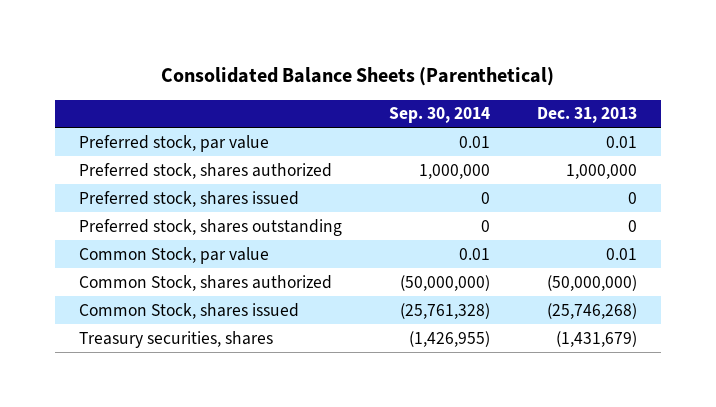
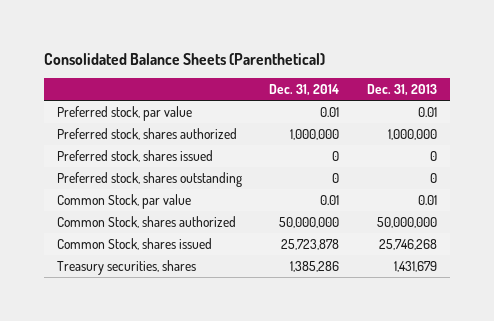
- | Sep. 30, 2014 | Dec. 31, 2013
+ | Dec. 31, 2014 | Dec. 31, 2013
- Common Stock, shares authorized | (50,000,000) | (50,000,000)
- Common Stock, shares issued | (25,761,328) | (25,746,268)
- Treasury securities, shares | (1,426,955) | (1,431,679)
+ Common Stock, shares authorized | 50,000,000 | 50,000,000
+ Common Stock, shares issued | 25,723,878 | 25,746,268
+ Treasury securities, shares | 1,385,286 | 1,431,679

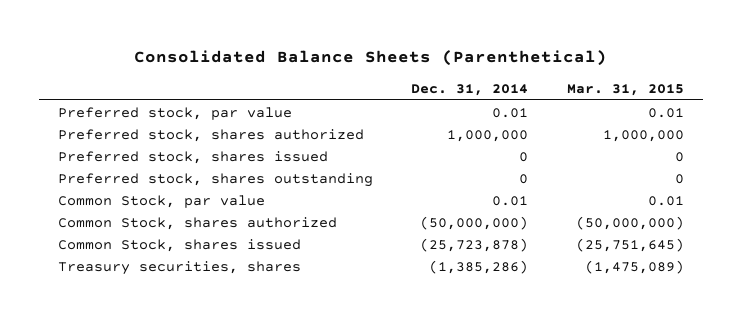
- | Dec. 31, 2014 | Dec. 31, 2013
+ | Dec. 31, 2014 | Mar. 31, 2015
- Common Stock, shares authorized | 50,000,000 | 50,000,000
- Common Stock, shares issued | 25,723,878 | 25,746,268
- Treasury securities, shares | 1,385,286 | 1,431,679
+ Common Stock, shares authorized | (50,000,000) | (50,000,000)
+ Common Stock, shares issued | (25,723,878) | (25,751,645)
+ Treasury securities, shares | (1,385,286) | (1,475,089)

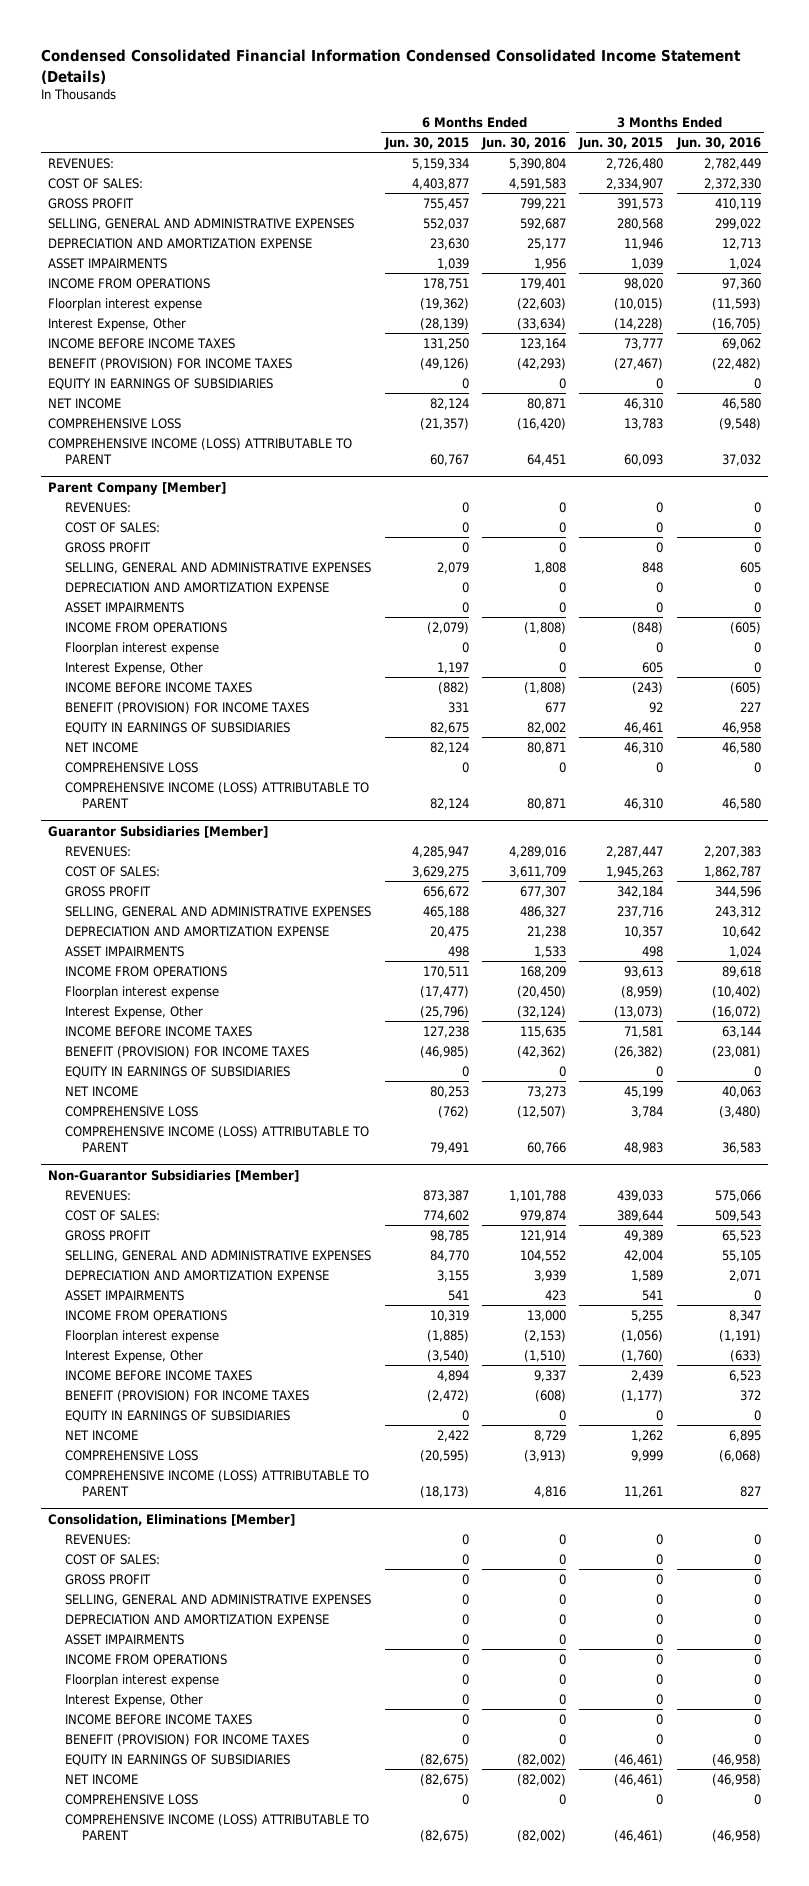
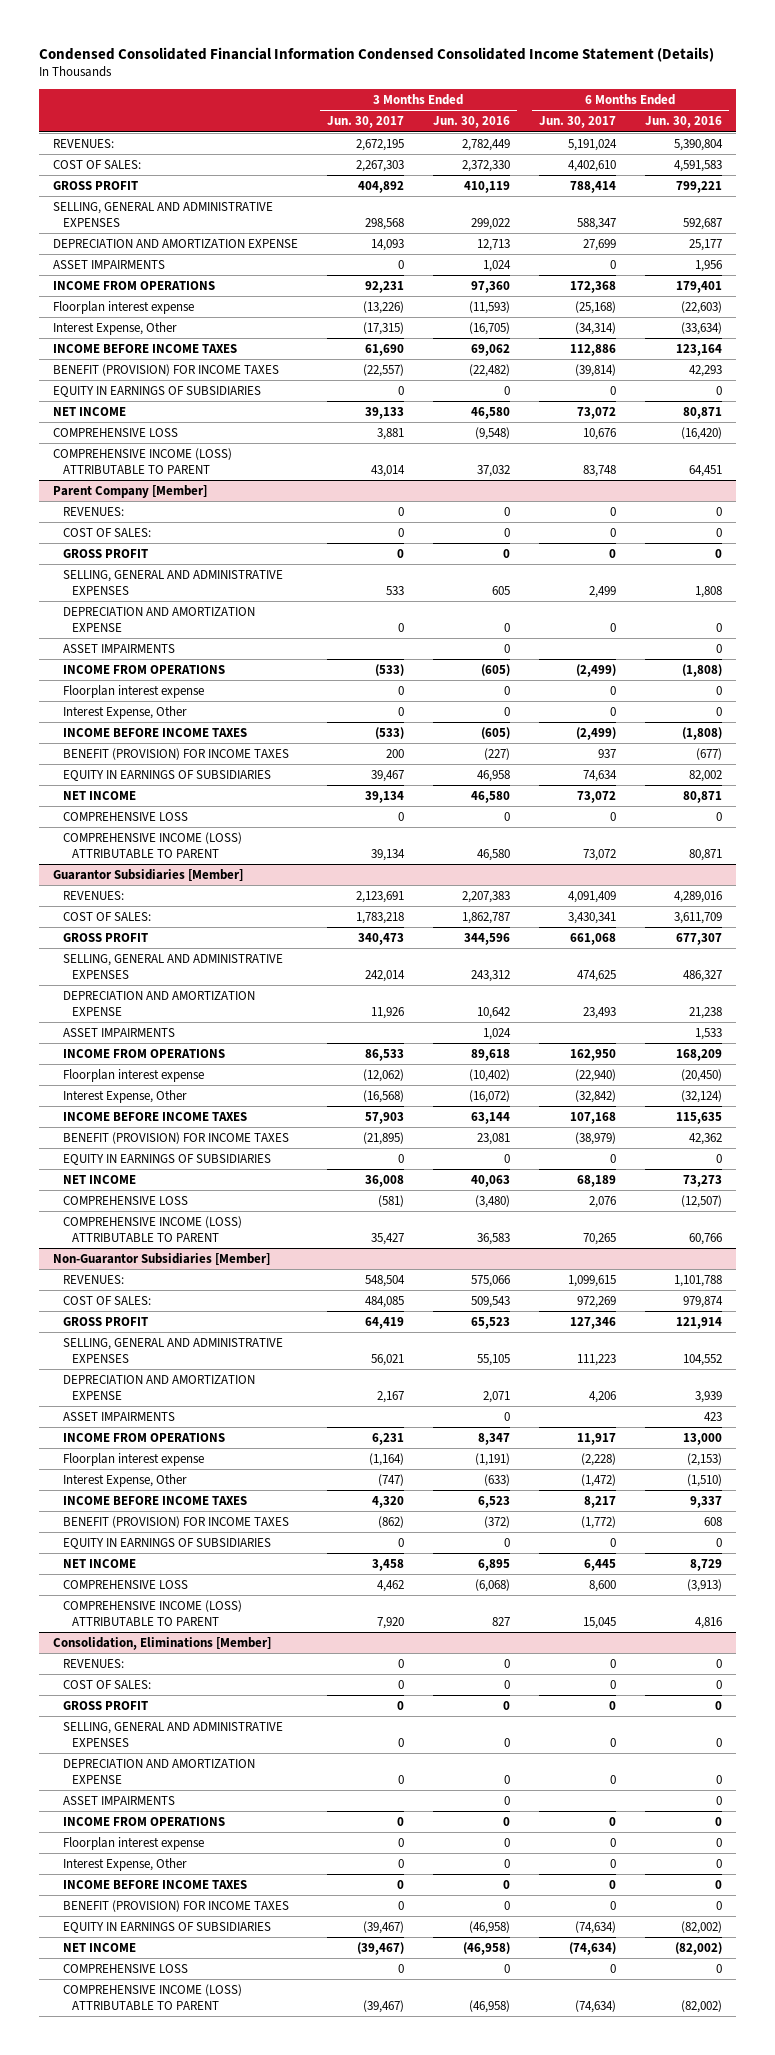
- | 6 Months Ended Jun. 30, 2015 | 6 Months Ended Jun. 30, 2016 | 3 Months Ended Jun. 30, 2015 | 3 Months Ended Jun. 30, 2016
+ | 3 Months Ended Jun. 30, 2017 | 3 Months Ended Jun. 30, 2016 | 6 Months Ended Jun. 30, 2017 | 6 Months Ended Jun. 30, 2016
- BENEFIT (PROVISION) FOR INCOME TAXES | (49,126) | (42,293) | (27,467) | (22,482)
+ BENEFIT (PROVISION) FOR INCOME TAXES | (22,557) | (22,482) | (39,814) | 42,293
@ Parent Company [Member]
- BENEFIT (PROVISION) FOR INCOME TAXES | 331 | 677 | 92 | 227
+ BENEFIT (PROVISION) FOR INCOME TAXES | 200 | (227) | 937 | (677)
@ Guarantor Subsidiaries [Member]
- BENEFIT (PROVISION) FOR INCOME TAXES | (46,985) | (42,362) | (26,382) | (23,081)
+ BENEFIT (PROVISION) FOR INCOME TAXES | (21,895) | 23,081 | (38,979) | 42,362
@ Non-Guarantor Subsidiaries [Member]
- BENEFIT (PROVISION) FOR INCOME TAXES | (2,472) | (608) | (1,177) | 372
+ BENEFIT (PROVISION) FOR INCOME TAXES | (862) | (372) | (1,772) | 608

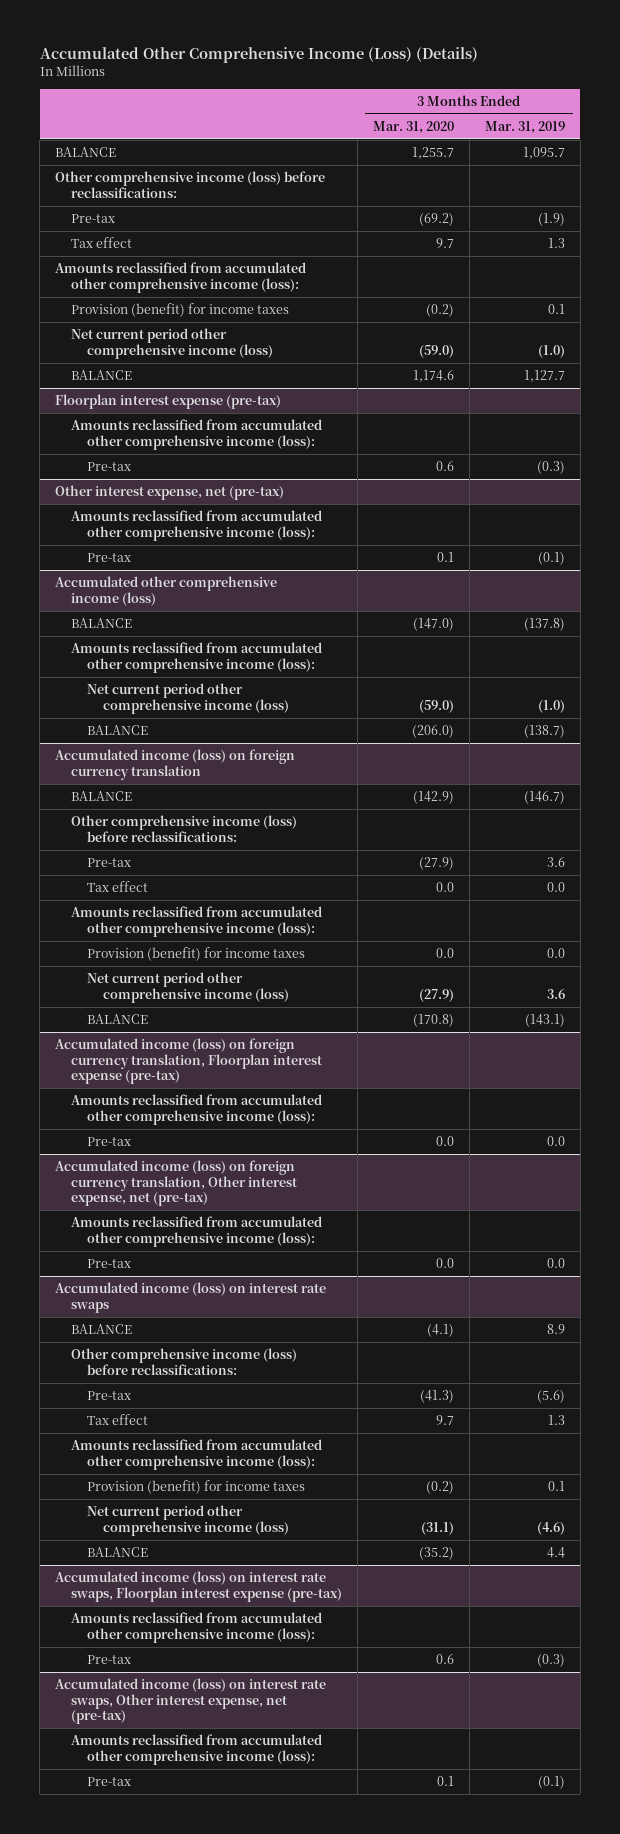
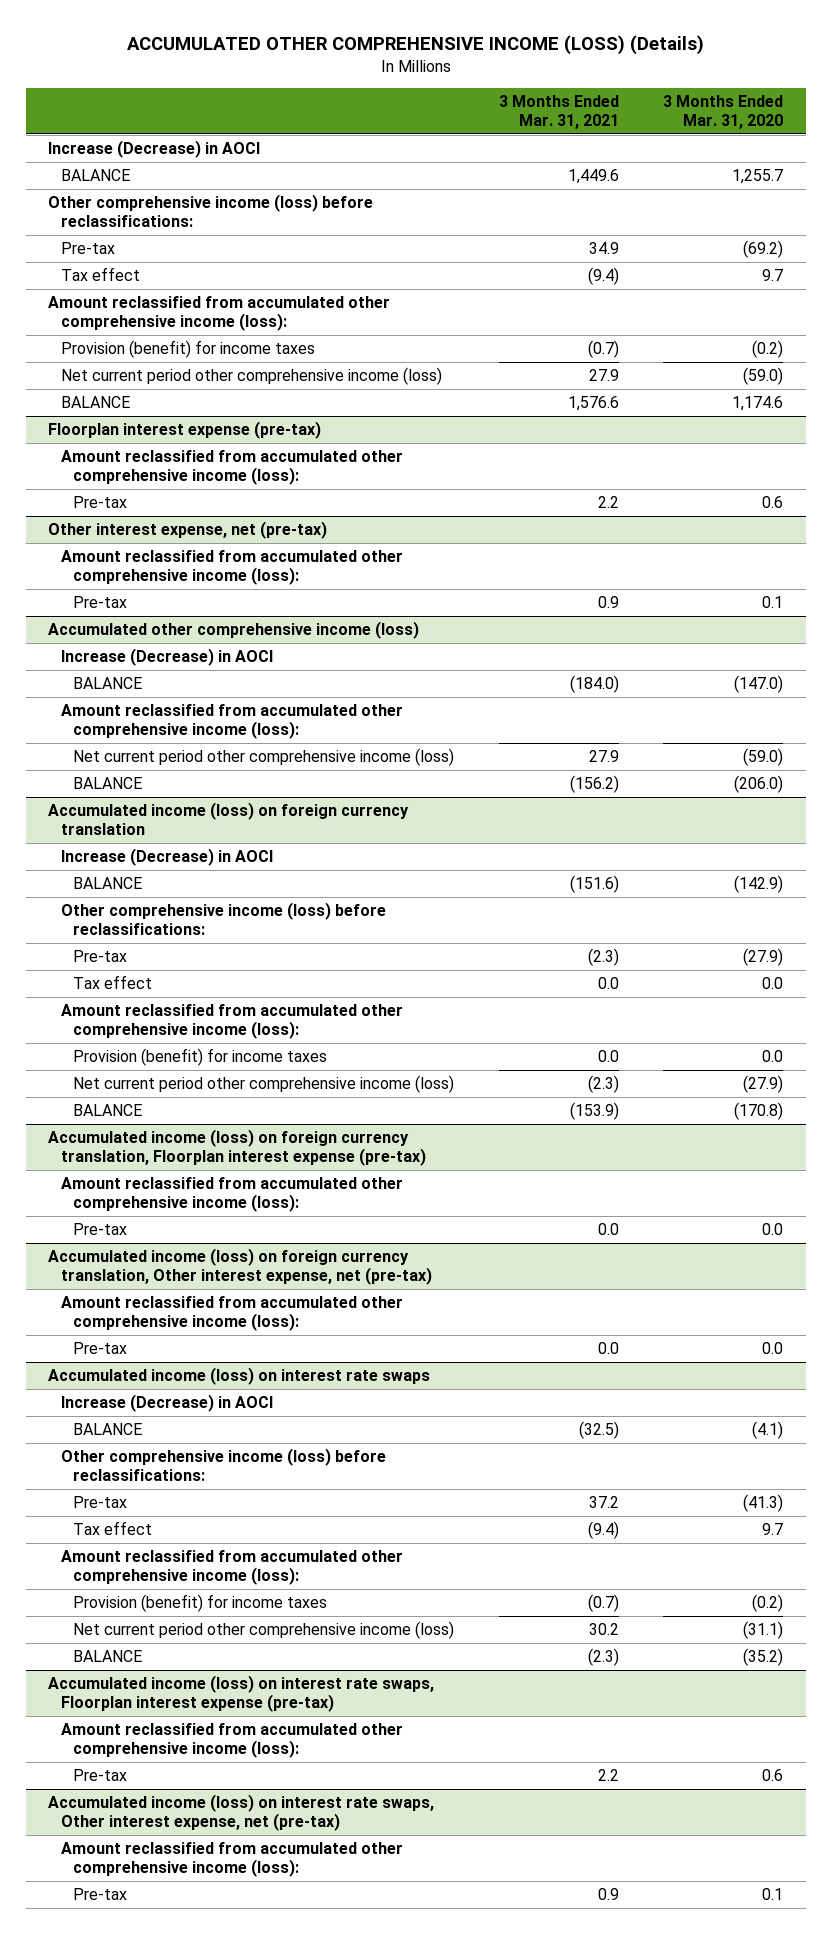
- Accumulated Other Comprehensive Income (Loss) (Details)
+ ACCUMULATED OTHER COMPREHENSIVE INCOME (LOSS) (Details)
- | 3 Months Ended Mar. 31, 2020 | 3 Months Ended Mar. 31, 2019
+ | 3 Months Ended Mar. 31, 2021 | 3 Months Ended Mar. 31, 2020
+ Increase (Decrease) in AOCI
- Amounts reclassified from accumulated other comprehensive income (loss):
+ Amount reclassified from accumulated other comprehensive income (loss):
@ Floorplan interest expense (pre-tax)
- Amounts reclassified from accumulated other comprehensive income (loss):
+ Amount reclassified from accumulated other comprehensive income (loss):
@ Other interest expense, net (pre-tax)
- Amounts reclassified from accumulated other comprehensive income (loss):
+ Amount reclassified from accumulated other comprehensive income (loss):
@ Accumulated other comprehensive income (loss)
+ Increase (Decrease) in AOCI
- Amounts reclassified from accumulated other comprehensive income (loss):
+ Amount reclassified from accumulated other comprehensive income (loss):
@ Accumulated income (loss) on foreign currency translation
+ Increase (Decrease) in AOCI
- Amounts reclassified from accumulated other comprehensive income (loss):
+ Amount reclassified from accumulated other comprehensive income (loss):
@ Accumulated income (loss) on foreign currency translation, Floorplan interest expense (pre-tax)
- Amounts reclassified from accumulated other comprehensive income (loss):
+ Amount reclassified from accumulated other comprehensive income (loss):
@ Accumulated income (loss) on foreign currency translation, Other interest expense, net (pre-tax)
- Amounts reclassified from accumulated other comprehensive income (loss):
+ Amount reclassified from accumulated other comprehensive income (loss):
@ Accumulated income (loss) on interest rate swaps
+ Increase (Decrease) in AOCI
- Amounts reclassified from accumulated other comprehensive income (loss):
+ Amount reclassified from accumulated other comprehensive income (loss):
@ Accumulated income (loss) on interest rate swaps, Floorplan interest expense (pre-tax)
- Amounts reclassified from accumulated other comprehensive income (loss):
+ Amount reclassified from accumulated other comprehensive income (loss):
@ Accumulated income (loss) on interest rate swaps, Other interest expense, net (pre-tax)
- Amounts reclassified from accumulated other comprehensive income (loss):
+ Amount reclassified from accumulated other comprehensive income (loss):

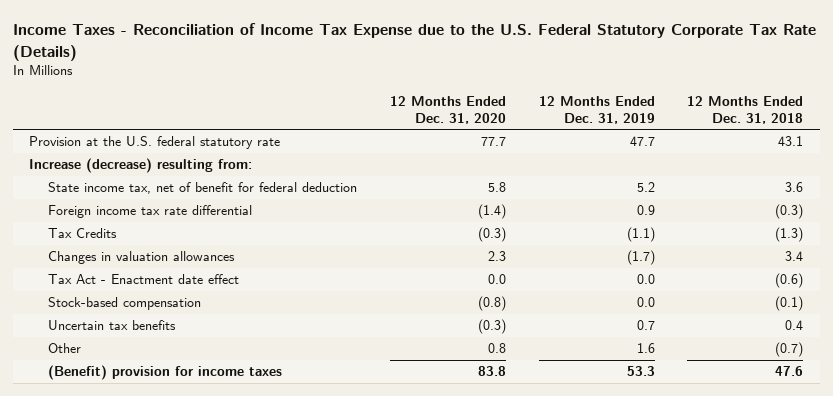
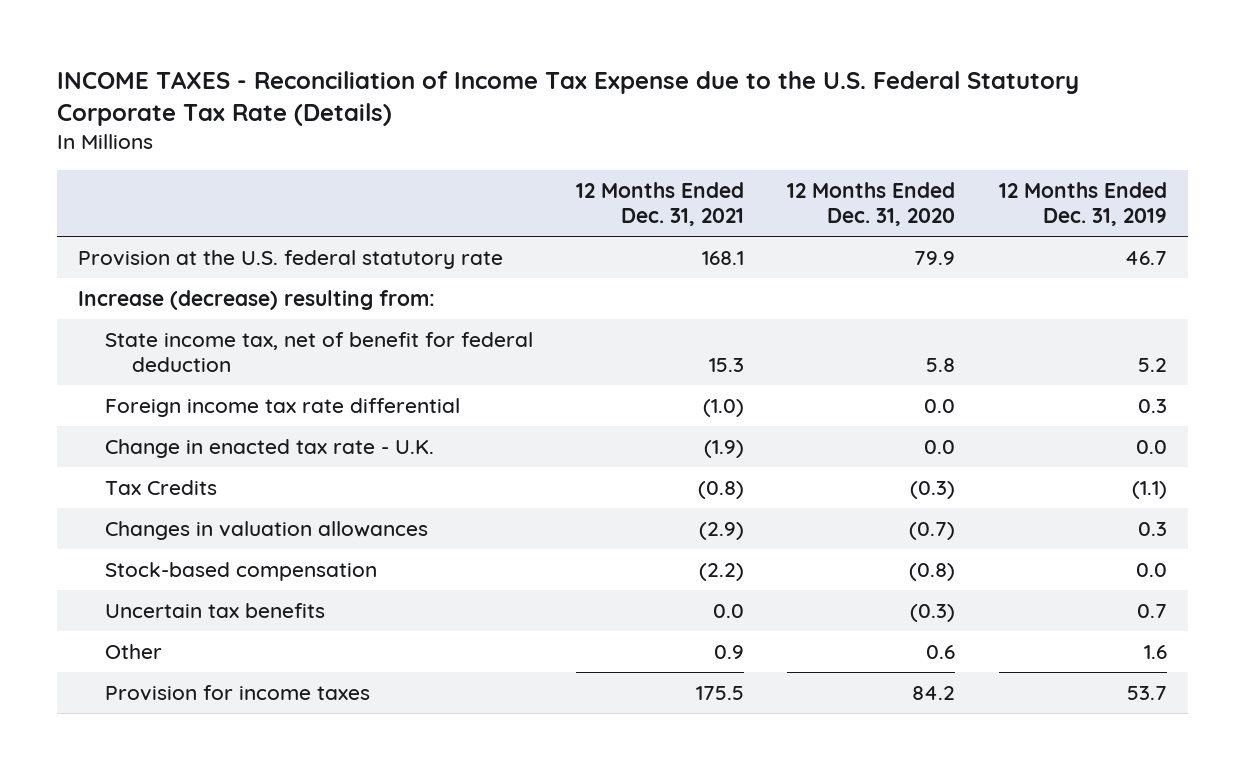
- Income Taxes - Reconciliation of Income Tax Expense due to the U.S. Federal Statutory Corporate Tax Rate (Details)
+ INCOME TAXES - Reconciliation of Income Tax Expense due to the U.S. Federal Statutory Corporate Tax Rate (Details)
- | 12 Months Ended Dec. 31, 2020 | 12 Months Ended Dec. 31, 2019 | 12 Months Ended Dec. 31, 2018
+ | 12 Months Ended Dec. 31, 2021 | 12 Months Ended Dec. 31, 2020 | 12 Months Ended Dec. 31, 2019
- Provision at the U.S. federal statutory rate | 77.7 | 47.7 | 43.1
+ Provision at the U.S. federal statutory rate | 168.1 | 79.9 | 46.7
- Foreign income tax rate differential | (1.4) | 0.9 | (0.3)
+ Foreign income tax rate differential | (1.0) | 0.0 | 0.3
+ Change in enacted tax rate - U.K. | (1.9) | 0.0 | 0.0
- Changes in valuation allowances | 2.3 | (1.7) | 3.4
- Tax Act - Enactment date effect | 0.0 | 0.0 | (0.6)
+ Changes in valuation allowances | (2.9) | (0.7) | 0.3
- Other | 0.8 | 1.6 | (0.7)
- (Benefit) provision for income taxes | 83.8 | 53.3 | 47.6
+ Other | 0.9 | 0.6 | 1.6
+ Provision for income taxes | 175.5 | 84.2 | 53.7

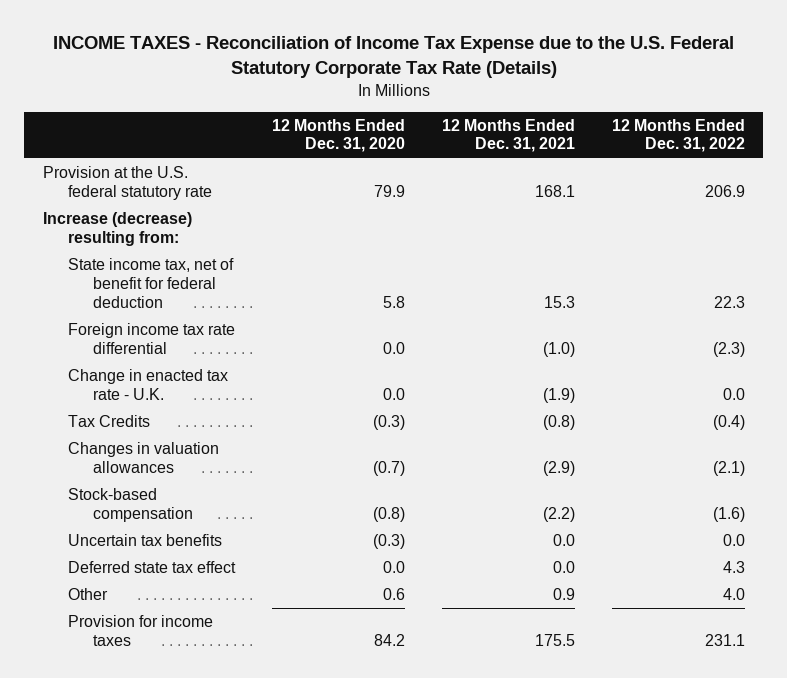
- | 12 Months Ended Dec. 31, 2021 | 12 Months Ended Dec. 31, 2020 | 12 Months Ended Dec. 31, 2019
+ | 12 Months Ended Dec. 31, 2020 | 12 Months Ended Dec. 31, 2021 | 12 Months Ended Dec. 31, 2022
+ Deferred state tax effect | 0.0 | 0.0 | 4.3

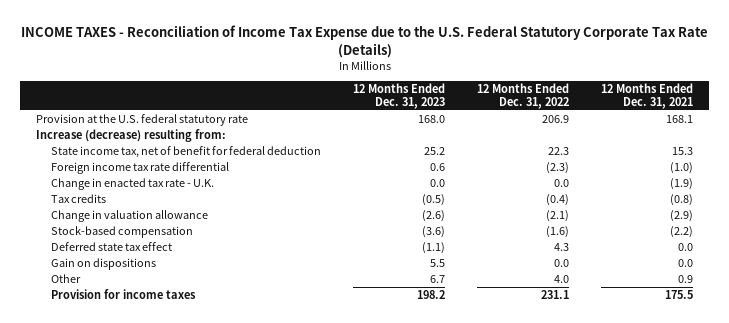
- | 12 Months Ended Dec. 31, 2020 | 12 Months Ended Dec. 31, 2021 | 12 Months Ended Dec. 31, 2022
+ | 12 Months Ended Dec. 31, 2023 | 12 Months Ended Dec. 31, 2022 | 12 Months Ended Dec. 31, 2021
- Tax Credits | (0.3) | (0.8) | (0.4)
- Changes in valuation allowances | (0.7) | (2.9) | (2.1)
+ Tax credits | (0.5) | (0.4) | (0.8)
+ Change in valuation allowance | (2.6) | (2.1) | (2.9)
- Uncertain tax benefits | (0.3) | 0.0 | 0.0
+ Gain on dispositions | 5.5 | 0.0 | 0.0

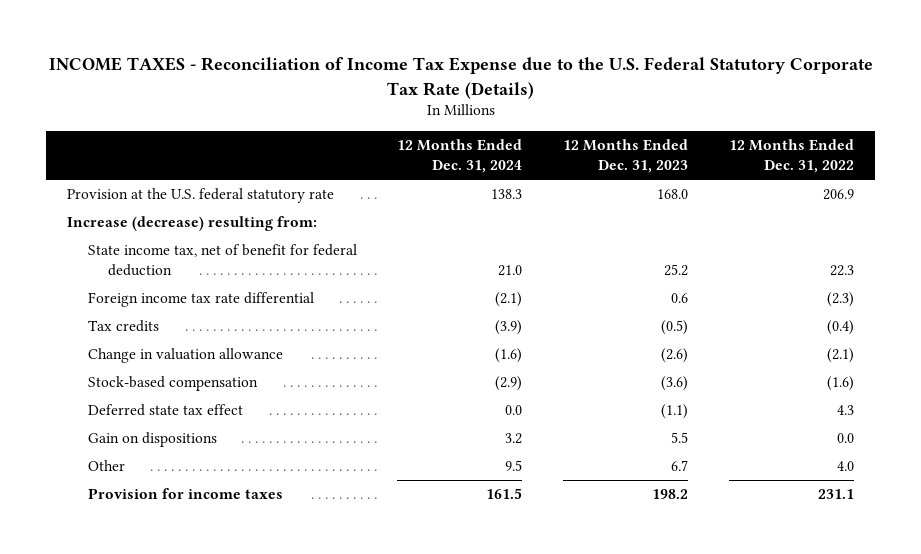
- | 12 Months Ended Dec. 31, 2023 | 12 Months Ended Dec. 31, 2022 | 12 Months Ended Dec. 31, 2021
+ | 12 Months Ended Dec. 31, 2024 | 12 Months Ended Dec. 31, 2023 | 12 Months Ended Dec. 31, 2022
- Change in enacted tax rate - U.K. | 0.0 | 0.0 | (1.9)

